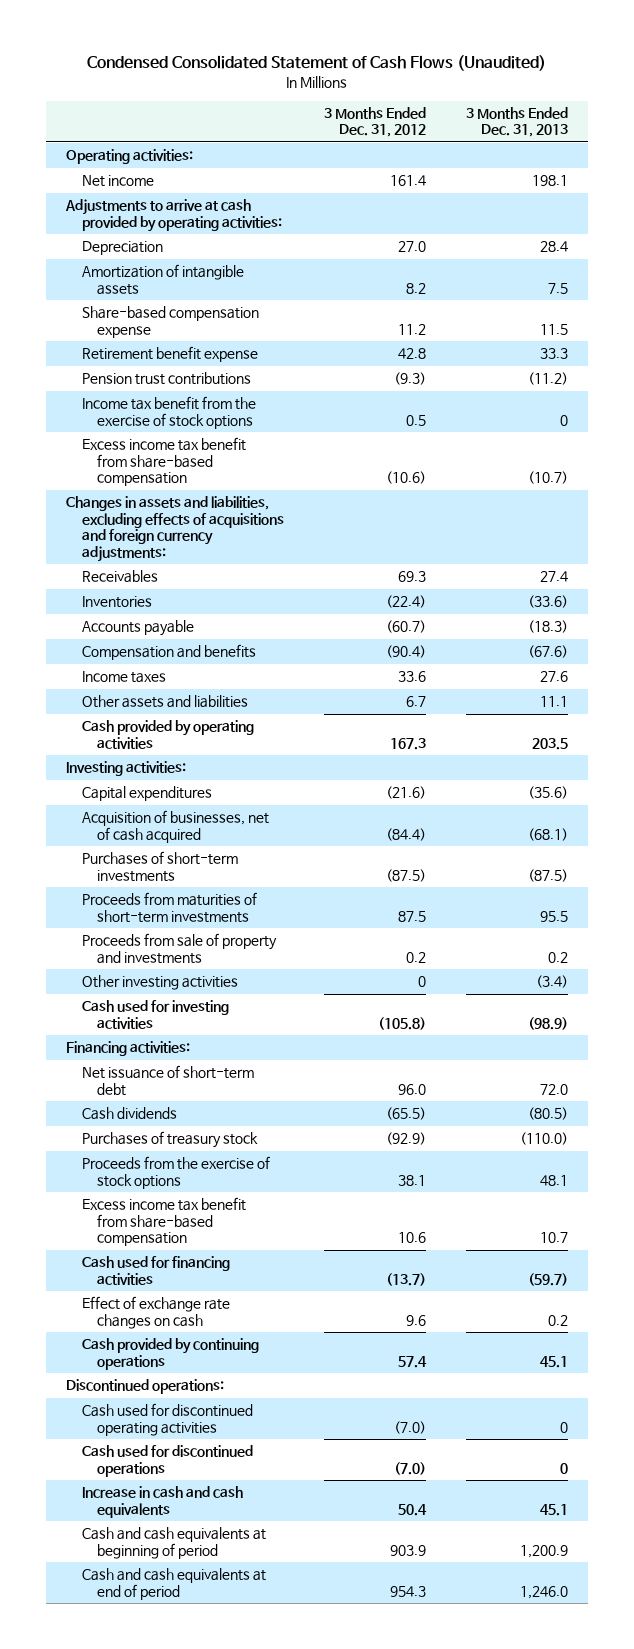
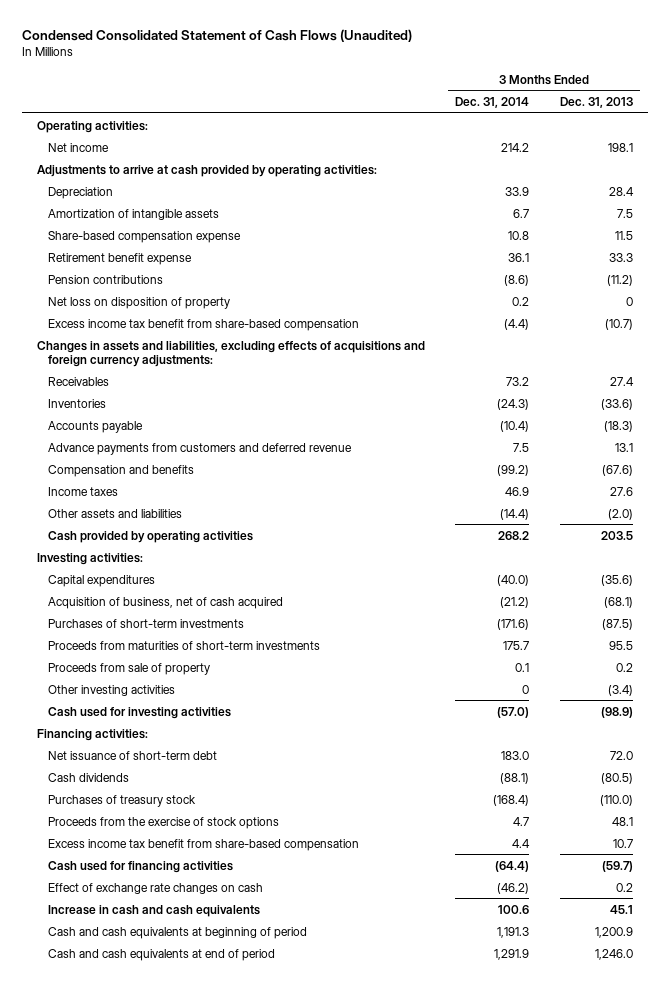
- | 3 Months Ended Dec. 31, 2012 | 3 Months Ended Dec. 31, 2013
+ | 3 Months Ended Dec. 31, 2014 | 3 Months Ended Dec. 31, 2013
- Pension trust contributions | (9.3) | (11.2)
- Income tax benefit from the exercise of stock options | 0.5 | 0
+ Pension contributions | (8.6) | (11.2)
+ Net loss on disposition of property | 0.2 | 0
+ Advance payments from customers and deferred revenue | 7.5 | 13.1
- Other assets and liabilities | 6.7 | 11.1
+ Other assets and liabilities | (14.4) | (2.0)
- Acquisition of businesses, net of cash acquired | (84.4) | (68.1)
+ Acquisition of business, net of cash acquired | (21.2) | (68.1)
- Proceeds from sale of property and investments | 0.2 | 0.2
+ Proceeds from sale of property | 0.1 | 0.2
- Cash provided by continuing operations | 57.4 | 45.1
- Discontinued operations:
- Cash used for discontinued operating activities | (7.0) | 0
- Cash used for discontinued operations | (7.0) | 0

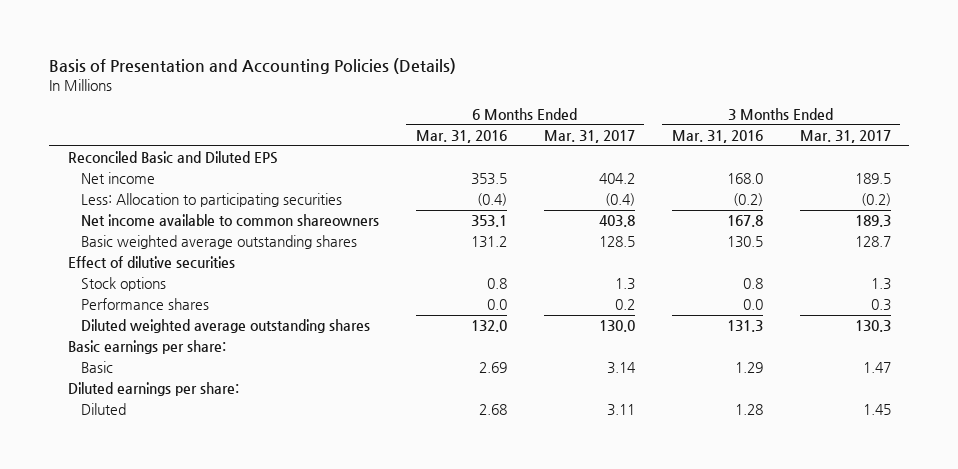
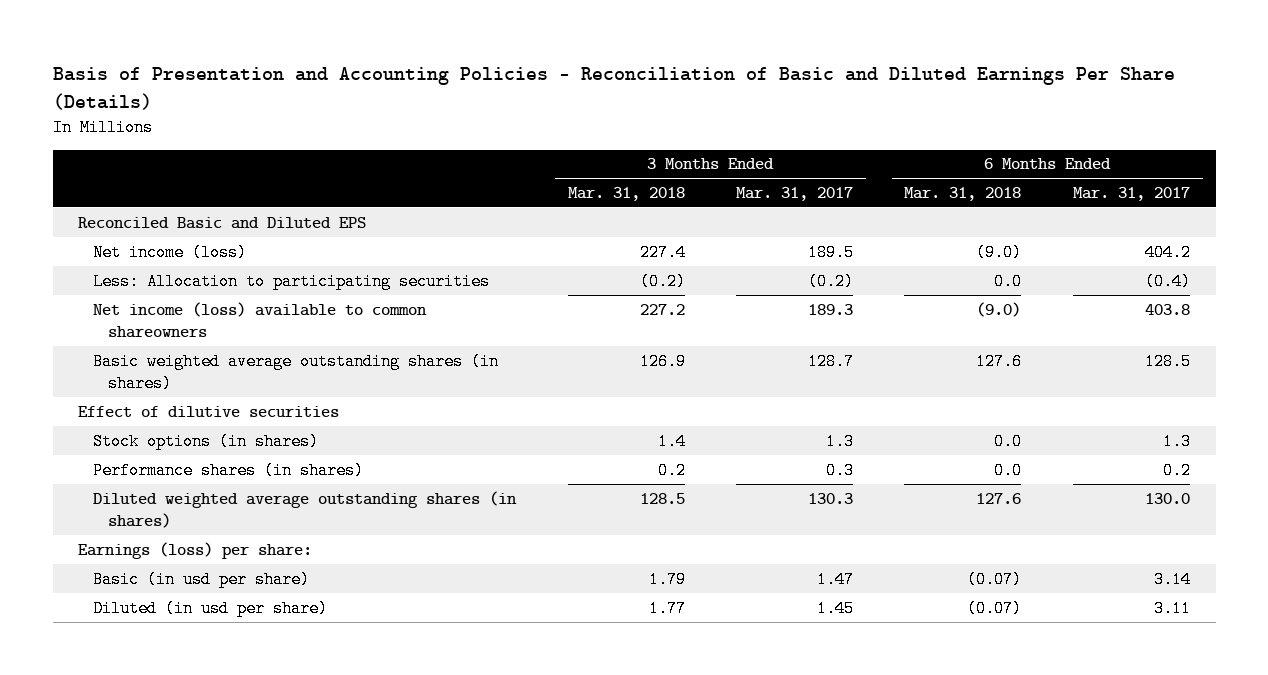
- Basis of Presentation and Accounting Policies (Details)
+ Basis of Presentation and Accounting Policies - Reconciliation of Basic and Diluted Earnings Per Share (Details)
- | 6 Months Ended Mar. 31, 2016 | 6 Months Ended Mar. 31, 2017 | 3 Months Ended Mar. 31, 2016 | 3 Months Ended Mar. 31, 2017
+ | 3 Months Ended Mar. 31, 2018 | 3 Months Ended Mar. 31, 2017 | 6 Months Ended Mar. 31, 2018 | 6 Months Ended Mar. 31, 2017
- Net income | 353.5 | 404.2 | 168.0 | 189.5
+ Net income (loss) | 227.4 | 189.5 | (9.0) | 404.2
- Net income available to common shareowners | 353.1 | 403.8 | 167.8 | 189.3
- Basic weighted average outstanding shares | 131.2 | 128.5 | 130.5 | 128.7
+ Net income (loss) available to common shareowners | 227.2 | 189.3 | (9.0) | 403.8
+ Basic weighted average outstanding shares (in shares) | 126.9 | 128.7 | 127.6 | 128.5
- Stock options | 0.8 | 1.3 | 0.8 | 1.3
- Performance shares | 0.0 | 0.2 | 0.0 | 0.3
- Diluted weighted average outstanding shares | 132.0 | 130.0 | 131.3 | 130.3
- Basic earnings per share:
- Basic | 2.69 | 3.14 | 1.29 | 1.47
- Diluted earnings per share:
- Diluted | 2.68 | 3.11 | 1.28 | 1.45
+ Stock options (in shares) | 1.4 | 1.3 | 0.0 | 1.3
+ Performance shares (in shares) | 0.2 | 0.3 | 0.0 | 0.2
+ Diluted weighted average outstanding shares (in shares) | 128.5 | 130.3 | 127.6 | 130.0
+ Earnings (loss) per share:
+ Basic (in usd per share) | 1.79 | 1.47 | (0.07) | 3.14
+ Diluted (in usd per share) | 1.77 | 1.45 | (0.07) | 3.11

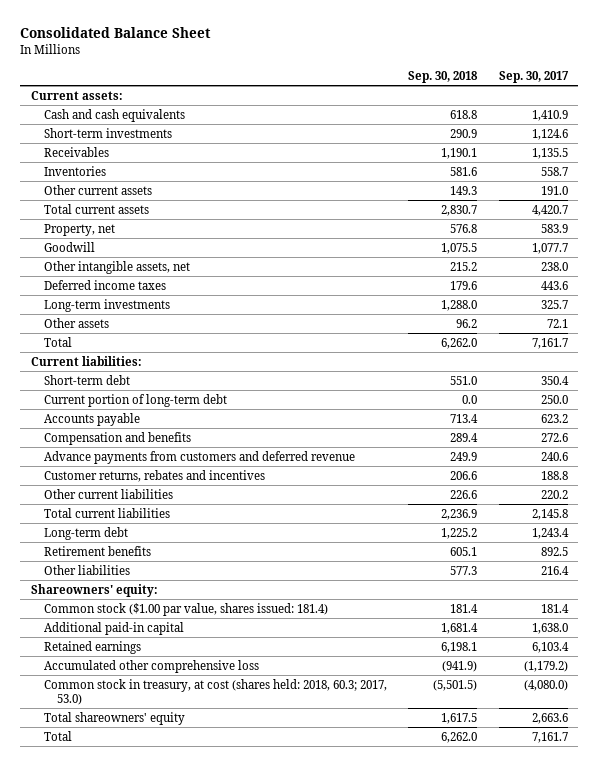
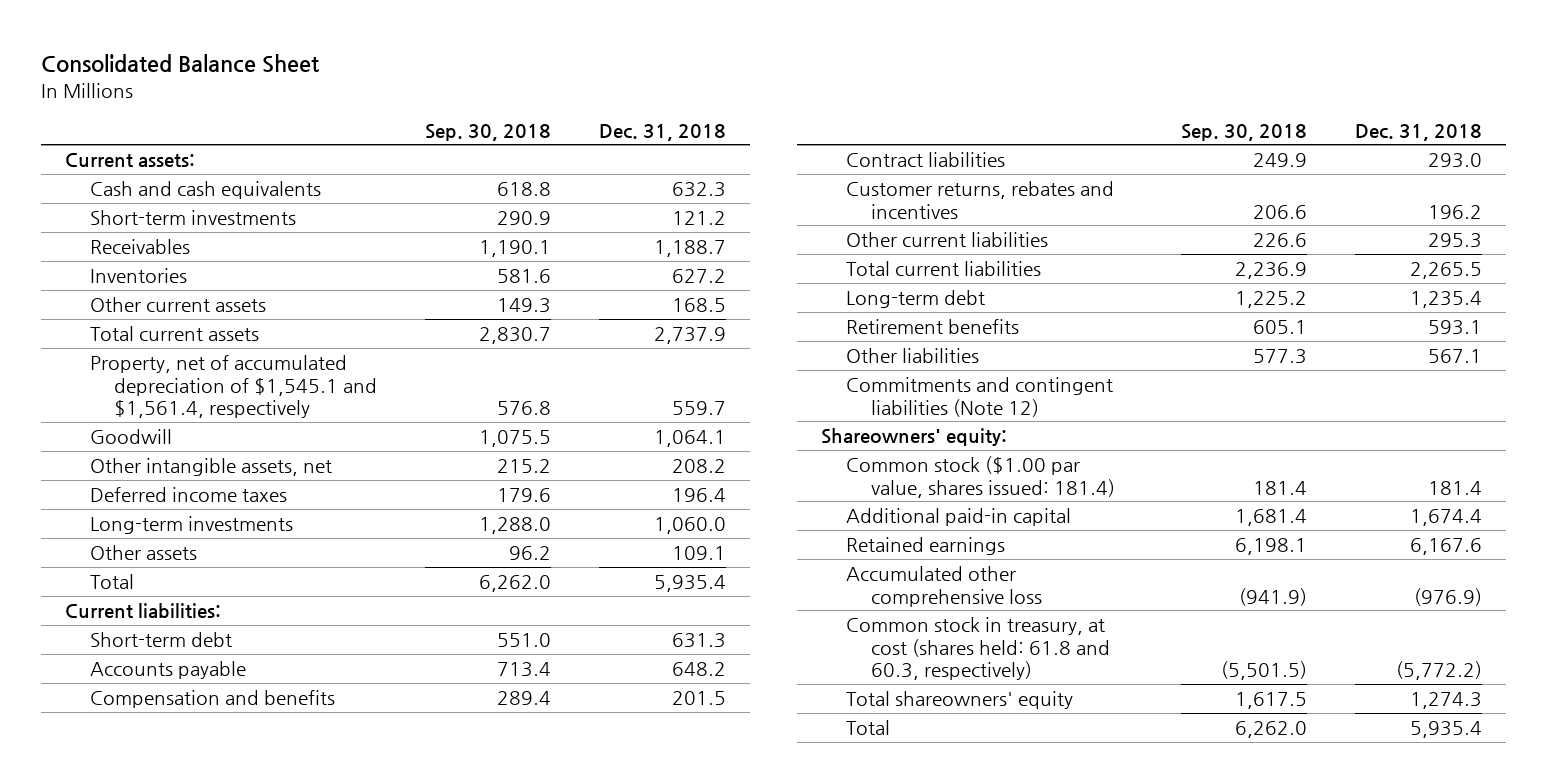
- | Sep. 30, 2018 | Sep. 30, 2017
+ | Sep. 30, 2018 | Dec. 31, 2018
- Property, net | 576.8 | 583.9
+ Property, net of accumulated depreciation of $1,545.1 and $1,561.4, respectively | 576.8 | 559.7
- Current portion of long-term debt | 0.0 | 250.0
- Advance payments from customers and deferred revenue | 249.9 | 240.6
+ Contract liabilities | 249.9 | 293.0
+ Commitments and contingent liabilities (Note 12)
- Common stock in treasury, at cost (shares held: 2018, 60.3; 2017, 53.0) | (5,501.5) | (4,080.0)
+ Common stock in treasury, at cost (shares held: 61.8 and 60.3, respectively) | (5,501.5) | (5,772.2)

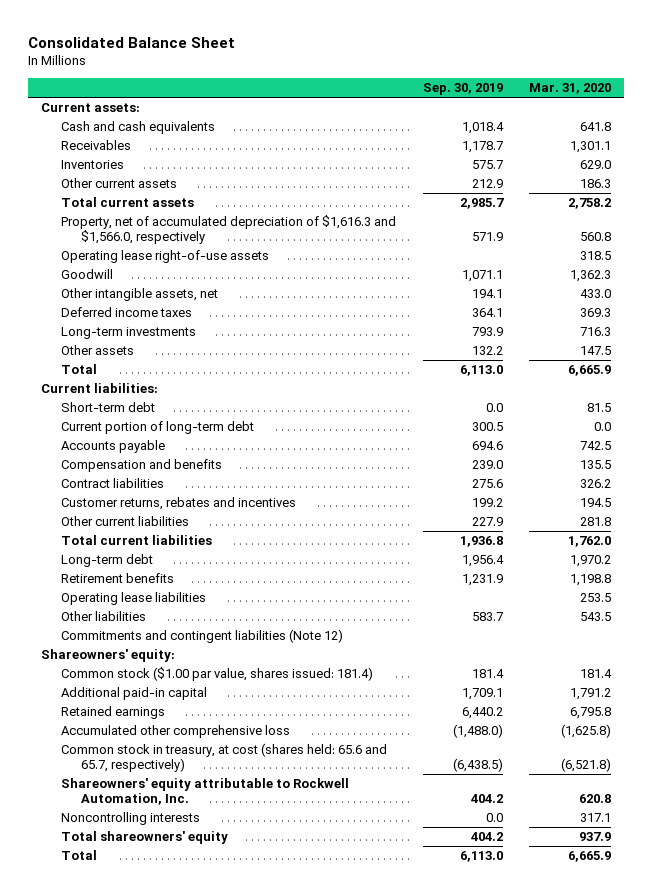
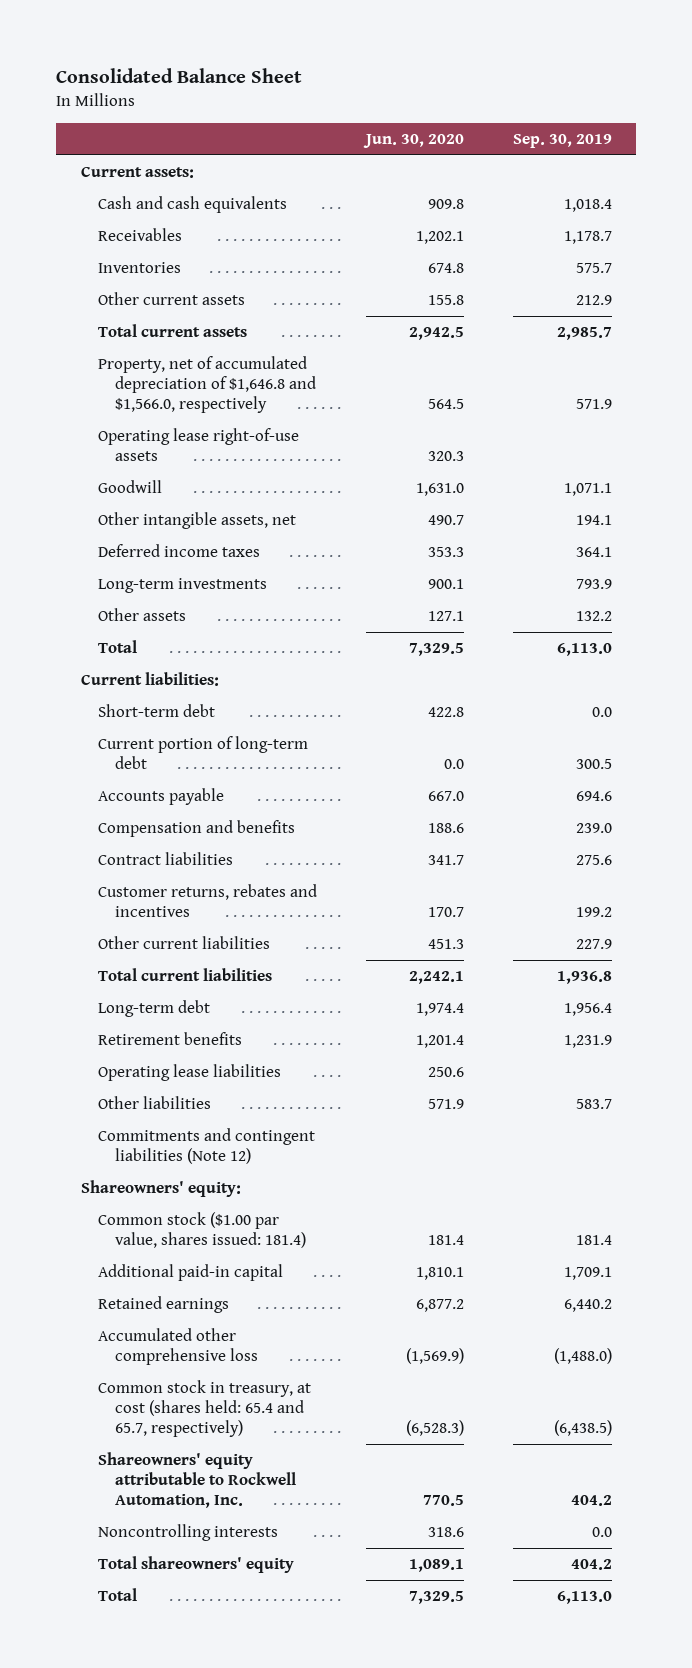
- | Sep. 30, 2019 | Mar. 31, 2020
+ | Jun. 30, 2020 | Sep. 30, 2019
- Property, net of accumulated depreciation of $1,616.3 and $1,566.0, respectively | 571.9 | 560.8
+ Property, net of accumulated depreciation of $1,646.8 and $1,566.0, respectively | 564.5 | 571.9
- Common stock in treasury, at cost (shares held: 65.6 and 65.7, respectively) | (6,438.5) | (6,521.8)
+ Common stock in treasury, at cost (shares held: 65.4 and 65.7, respectively) | (6,528.3) | (6,438.5)

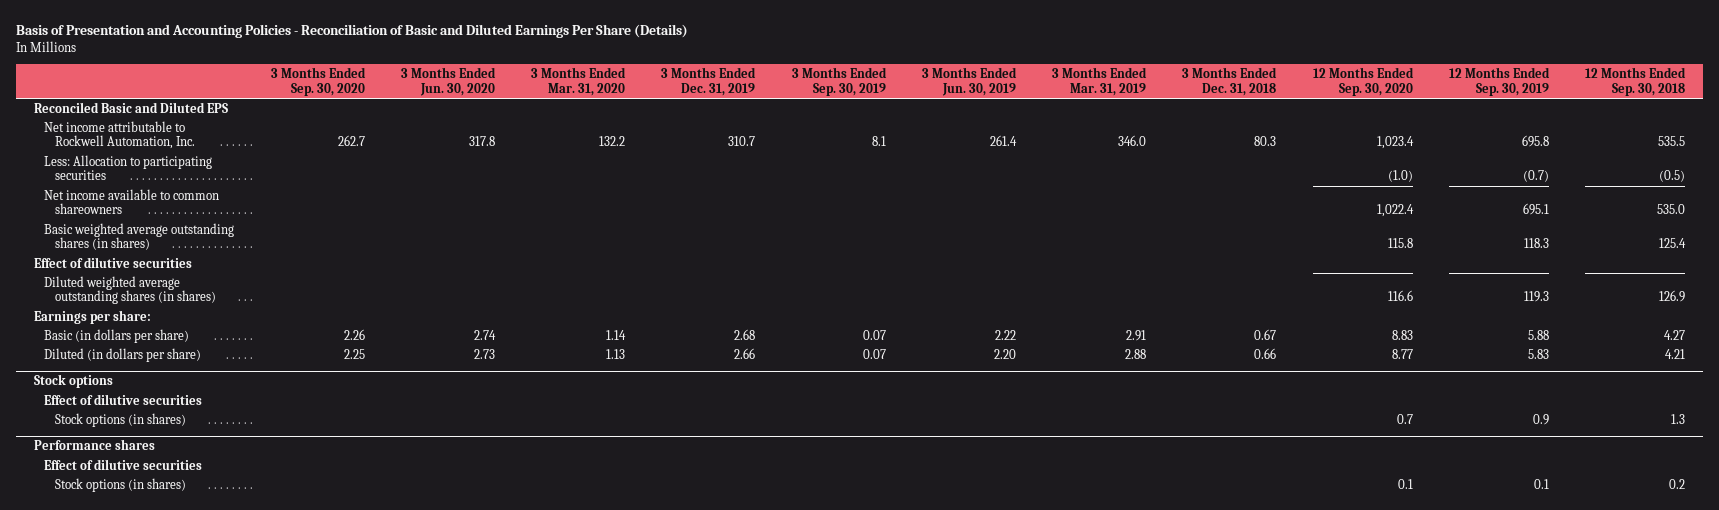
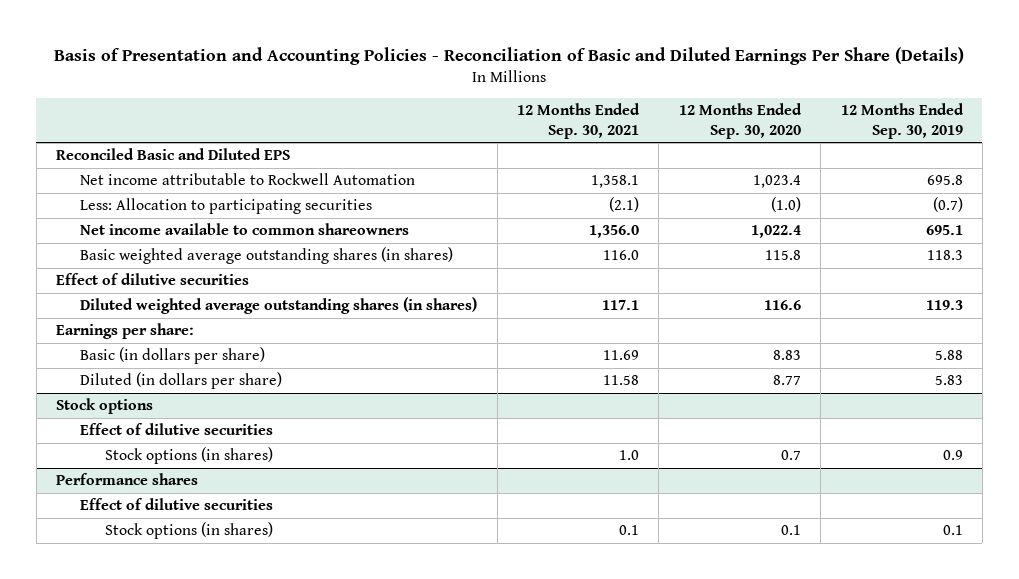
- | 3 Months Ended Sep. 30, 2020 | 3 Months Ended Jun. 30, 2020 | 3 Months Ended Mar. 31, 2020 | 3 Months Ended Dec. 31, 2019 | 3 Months Ended Sep. 30, 2019 | 3 Months Ended Jun. 30, 2019 | 3 Months Ended Mar. 31, 2019 | 3 Months Ended Dec. 31, 2018 | 12 Months Ended Sep. 30, 2020 | 12 Months Ended Sep. 30, 2019 | 12 Months Ended Sep. 30, 2018
+ | 12 Months Ended Sep. 30, 2021 | 12 Months Ended Sep. 30, 2020 | 12 Months Ended Sep. 30, 2019
- Net income attributable to Rockwell Automation, Inc. | 262.7 | 317.8 | 132.2 | 310.7 | 8.1 | 261.4 | 346.0 | 80.3 | 1,023.4 | 695.8 | 535.5
+ Net income attributable to Rockwell Automation | 1,358.1 | 1,023.4 | 695.8

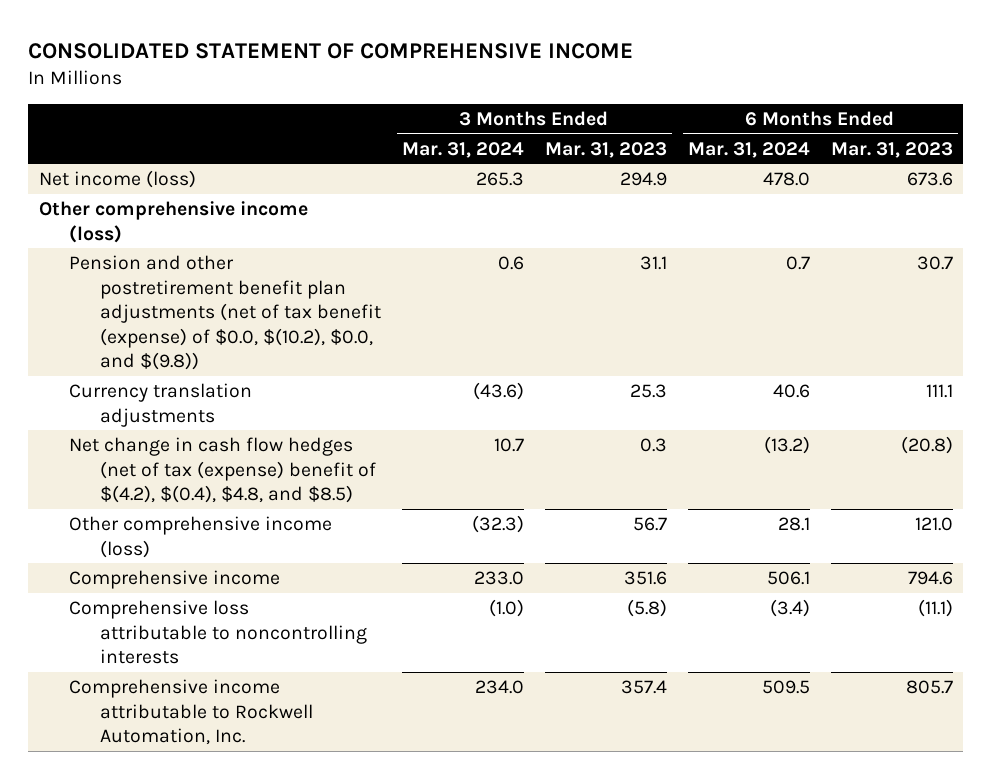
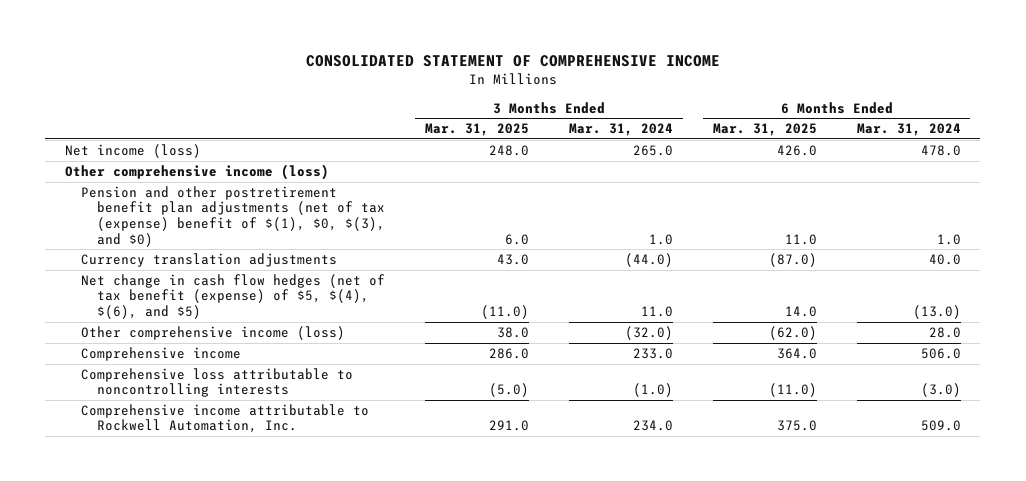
- | 3 Months Ended Mar. 31, 2024 | 3 Months Ended Mar. 31, 2023 | 6 Months Ended Mar. 31, 2024 | 6 Months Ended Mar. 31, 2023
+ | 3 Months Ended Mar. 31, 2025 | 3 Months Ended Mar. 31, 2024 | 6 Months Ended Mar. 31, 2025 | 6 Months Ended Mar. 31, 2024
- Net income (loss) | 265.3 | 294.9 | 478.0 | 673.6
+ Net income (loss) | 248.0 | 265.0 | 426.0 | 478.0
- Pension and other postretirement benefit plan adjustments (net of tax benefit (expense) of $0.0, $(10.2), $0.0, and $(9.8)) | 0.6 | 31.1 | 0.7 | 30.7
- Currency translation adjustments | (43.6) | 25.3 | 40.6 | 111.1
- Net change in cash flow hedges (net of tax (expense) benefit of $(4.2), $(0.4), $4.8, and $8.5) | 10.7 | 0.3 | (13.2) | (20.8)
- Other comprehensive income (loss) | (32.3) | 56.7 | 28.1 | 121.0
- Comprehensive income | 233.0 | 351.6 | 506.1 | 794.6
- Comprehensive loss attributable to noncontrolling interests | (1.0) | (5.8) | (3.4) | (11.1)
- Comprehensive income attributable to Rockwell Automation, Inc. | 234.0 | 357.4 | 509.5 | 805.7
+ Pension and other postretirement benefit plan adjustments (net of tax (expense) benefit of $(1), $0, $(3), and $0) | 6.0 | 1.0 | 11.0 | 1.0
+ Currency translation adjustments | 43.0 | (44.0) | (87.0) | 40.0
+ Net change in cash flow hedges (net of tax benefit (expense) of $5, $(4), $(6), and $5) | (11.0) | 11.0 | 14.0 | (13.0)
+ Other comprehensive income (loss) | 38.0 | (32.0) | (62.0) | 28.0
+ Comprehensive income | 286.0 | 233.0 | 364.0 | 506.0
+ Comprehensive loss attributable to noncontrolling interests | (5.0) | (1.0) | (11.0) | (3.0)
+ Comprehensive income attributable to Rockwell Automation, Inc. | 291.0 | 234.0 | 375.0 | 509.0

